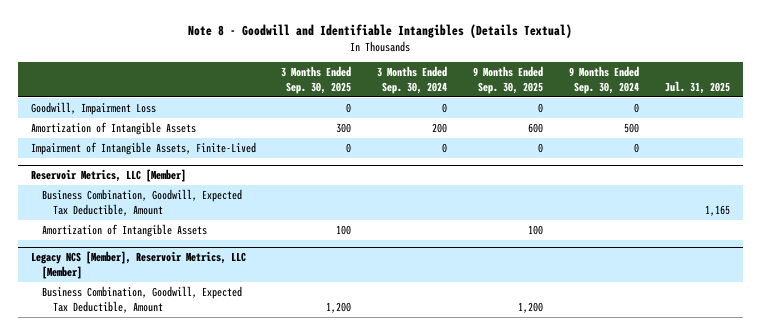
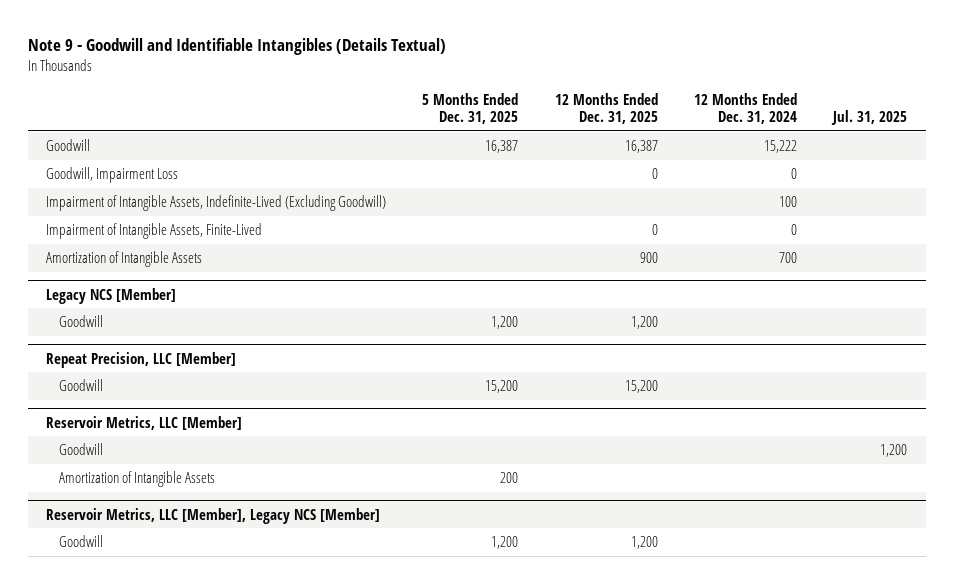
- Note 8 - Goodwill and Identifiable Intangibles (Details Textual)
+ Note 9 - Goodwill and Identifiable Intangibles (Details Textual)
- | 3 Months Ended Sep. 30, 2025 | 3 Months Ended Sep. 30, 2024 | 9 Months Ended Sep. 30, 2025 | 9 Months Ended Sep. 30, 2024 | Jul. 31, 2025
+ | 5 Months Ended Dec. 31, 2025 | 12 Months Ended Dec. 31, 2025 | 12 Months Ended Dec. 31, 2024 | Jul. 31, 2025
+ Goodwill | 16,387 | 16,387 | 15,222 |
+ Impairment of Intangible Assets, Indefinite-Lived (Excluding Goodwill) | | | 100 |
moved down: Amortization of Intangible Assets | | 900 | 700 |
+ Legacy NCS [Member]
+ Goodwill | 1,200 | 1,200 | |
+ Repeat Precision, LLC [Member]
+ Goodwill | 15,200 | 15,200 | |
@ Reservoir Metrics, LLC [Member]
- Business Combination, Goodwill, Expected Tax Deductible, Amount | | | | | 1,165
+ Goodwill | | | | 1,200
- Legacy NCS [Member], Reservoir Metrics, LLC [Member]
- Business Combination, Goodwill, Expected Tax Deductible, Amount | 1,200 | | 1,200 | |
+ Reservoir Metrics, LLC [Member], Legacy NCS [Member]
+ Goodwill | 1,200 | 1,200 | |

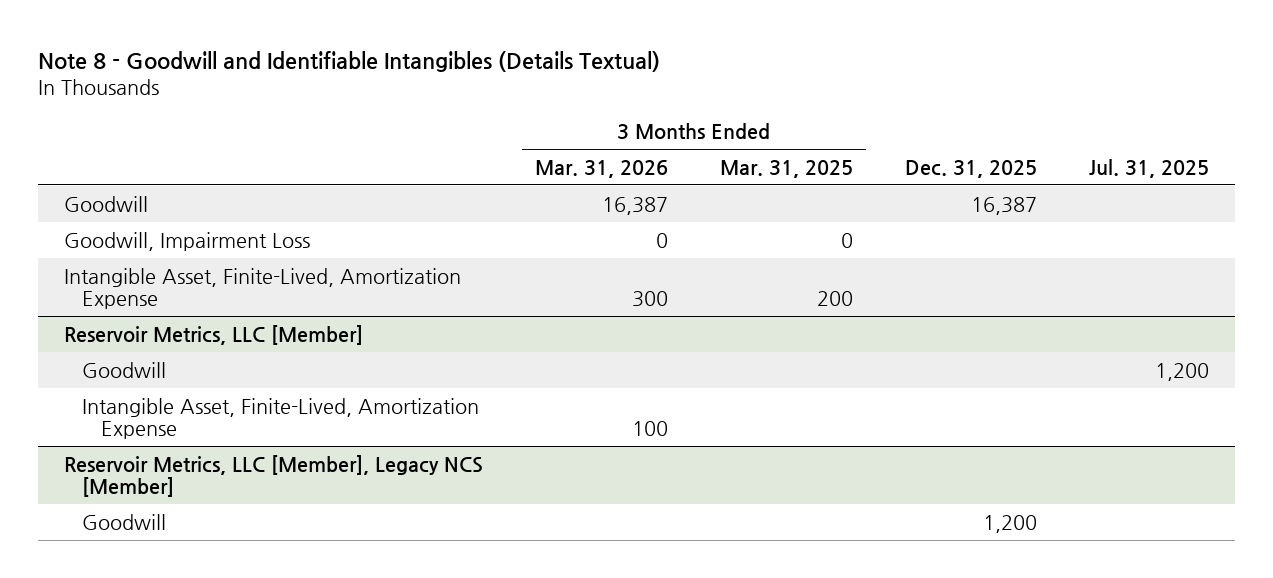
- Note 9 - Goodwill and Identifiable Intangibles (Details Textual)
+ Note 8 - Goodwill and Identifiable Intangibles (Details Textual)
- | 5 Months Ended Dec. 31, 2025 | 12 Months Ended Dec. 31, 2025 | 12 Months Ended Dec. 31, 2024 | Jul. 31, 2025
+ | 3 Months Ended Mar. 31, 2026 | 3 Months Ended Mar. 31, 2025 | Dec. 31, 2025 | Jul. 31, 2025
- Impairment of Intangible Assets, Indefinite-Lived (Excluding Goodwill) | | | 100 |
- Impairment of Intangible Assets, Finite-Lived | | 0 | 0 |
- Amortization of Intangible Assets | | 900 | 700 |
- Legacy NCS [Member]
- Goodwill | 1,200 | 1,200 | |
- Repeat Precision, LLC [Member]
- Goodwill | 15,200 | 15,200 | |
+ Intangible Asset, Finite-Lived, Amortization Expense | 300 | 200 | |
@ Reservoir Metrics, LLC [Member]
- Amortization of Intangible Assets | 200 | | |
+ Intangible Asset, Finite-Lived, Amortization Expense | 100 | | |

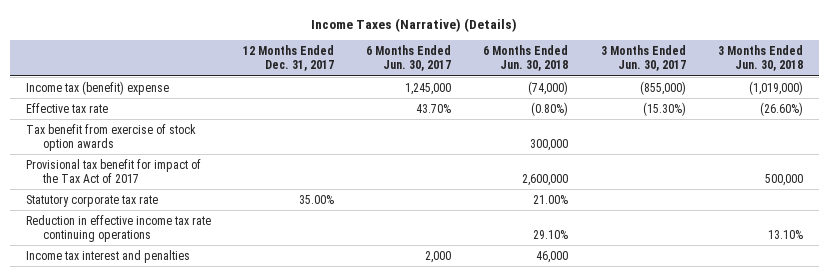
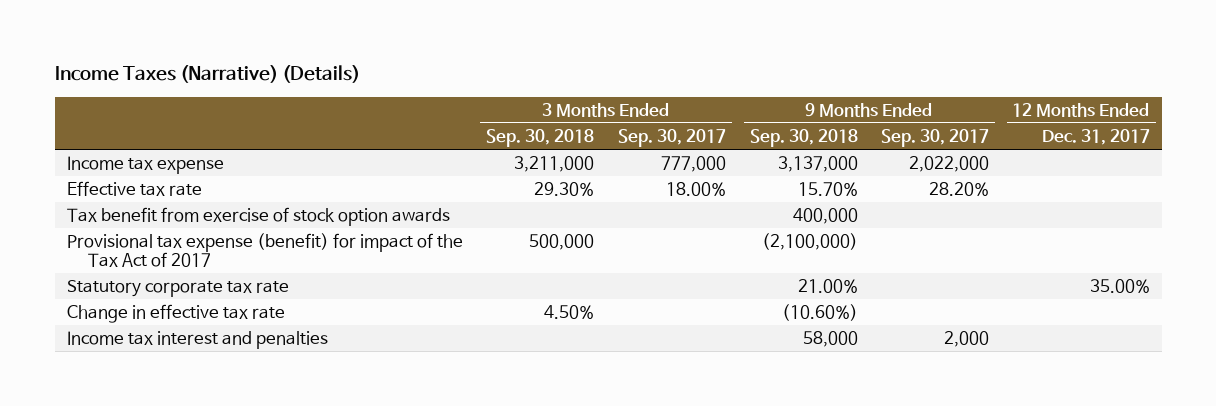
- | 12 Months Ended Dec. 31, 2017 | 6 Months Ended Jun. 30, 2017 | 6 Months Ended Jun. 30, 2018 | 3 Months Ended Jun. 30, 2017 | 3 Months Ended Jun. 30, 2018
+ | 3 Months Ended Sep. 30, 2018 | 3 Months Ended Sep. 30, 2017 | 9 Months Ended Sep. 30, 2018 | 9 Months Ended Sep. 30, 2017 | 12 Months Ended Dec. 31, 2017
- Income tax (benefit) expense | | 1,245,000 | (74,000) | (855,000) | (1,019,000)
+ Income tax expense | 3,211,000 | 777,000 | 3,137,000 | 2,022,000 |
- Provisional tax benefit for impact of the Tax Act of 2017 | | | 2,600,000 | | 500,000
+ Provisional tax expense (benefit) for impact of the Tax Act of 2017 | 500,000 | | (2,100,000) | |
- Reduction in effective income tax rate continuing operations | | | 29.10% | | 13.10%
+ Change in effective tax rate | 4.50% | | (10.60%) | |

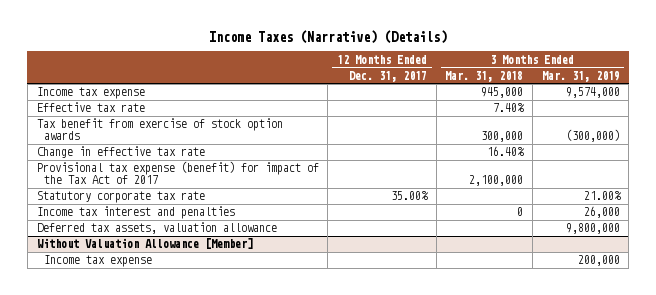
- | 3 Months Ended Sep. 30, 2018 | 3 Months Ended Sep. 30, 2017 | 9 Months Ended Sep. 30, 2018 | 9 Months Ended Sep. 30, 2017 | 12 Months Ended Dec. 31, 2017
+ | 12 Months Ended Dec. 31, 2017 | 3 Months Ended Mar. 31, 2018 | 3 Months Ended Mar. 31, 2019
moved up: Change in effective tax rate | | 16.40% |
+ Deferred tax assets, valuation allowance | | | 9,800,000
+ Without Valuation Allowance [Member]
+ Income tax expense | | | 200,000

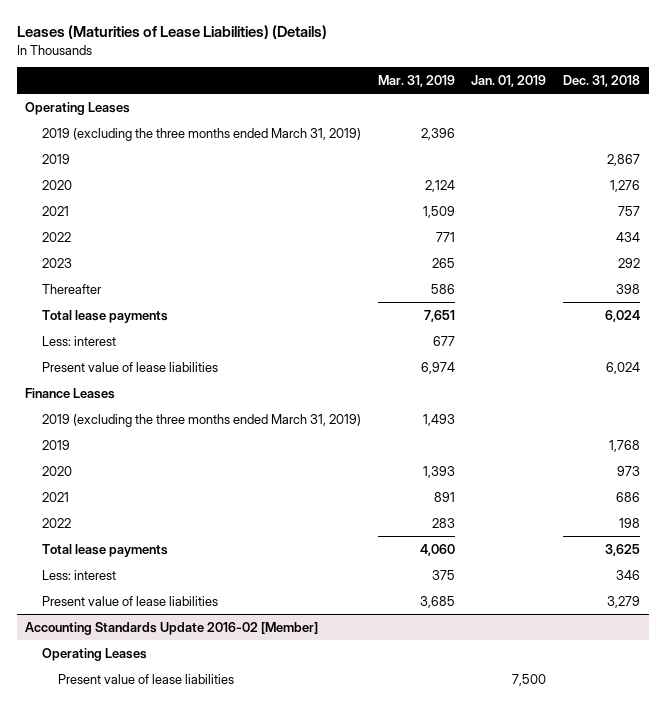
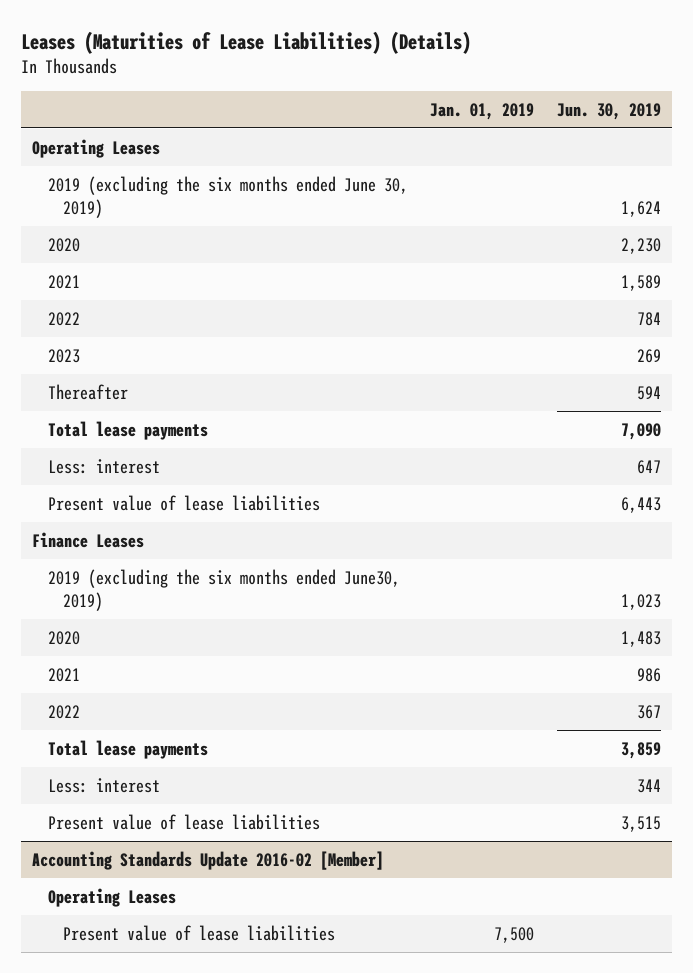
- | Mar. 31, 2019 | Jan. 01, 2019 | Dec. 31, 2018
+ | Jan. 01, 2019 | Jun. 30, 2019
- 2019 (excluding the three months ended March 31, 2019) | 2,396 | |
- 2019 | | | 2,867
+ 2019 (excluding the six months ended June 30, 2019) | | 1,624
- 2019 (excluding the three months ended March 31, 2019) | 1,493 | |
- 2019 | | | 1,768
+ 2019 (excluding the six months ended June30, 2019) | | 1,023

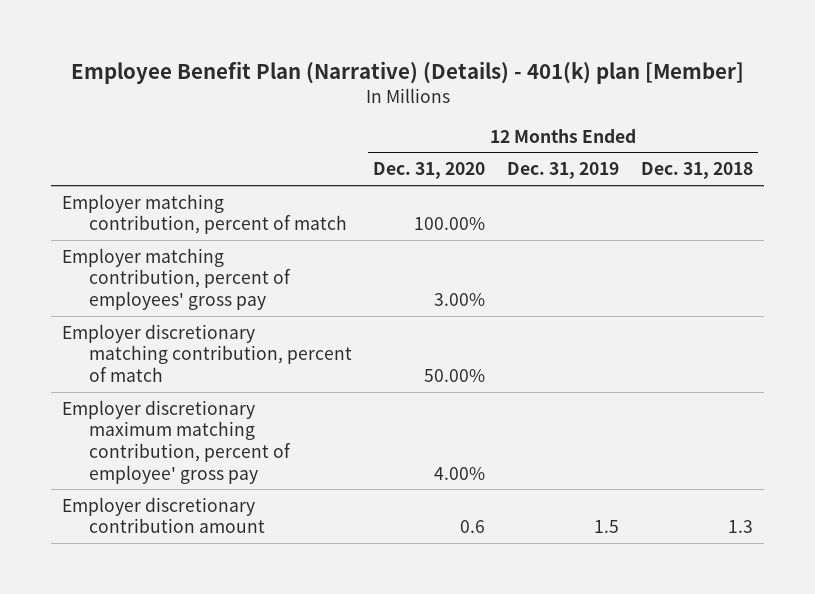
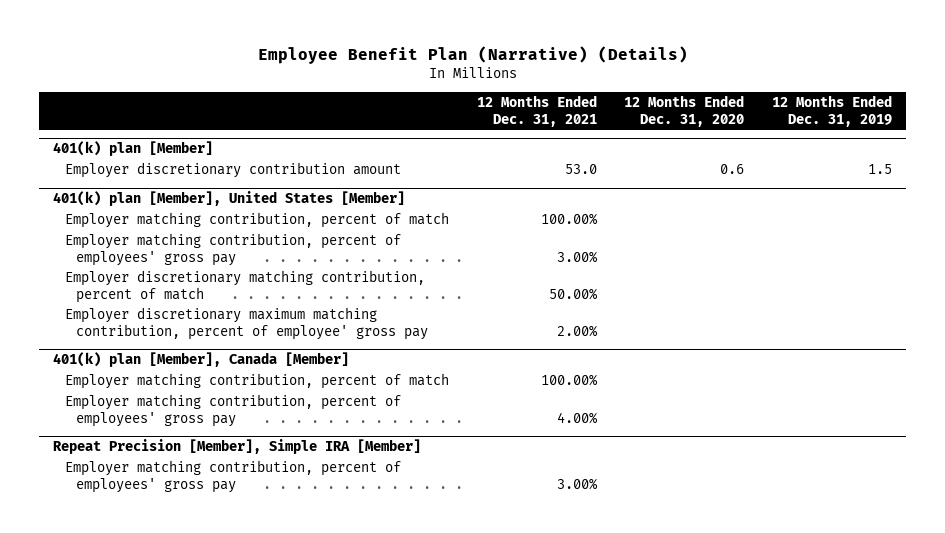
- Employee Benefit Plan (Narrative) (Details) - 401(k) plan [Member]
+ Employee Benefit Plan (Narrative) (Details)
- | 12 Months Ended Dec. 31, 2020 | 12 Months Ended Dec. 31, 2019 | 12 Months Ended Dec. 31, 2018
+ | 12 Months Ended Dec. 31, 2021 | 12 Months Ended Dec. 31, 2020 | 12 Months Ended Dec. 31, 2019
- Employer matching contribution, percent of match | 100.00% | |
- Employer matching contribution, percent of employees' gross pay | 3.00% | |
- Employer discretionary matching contribution, percent of match | 50.00% | |
- Employer discretionary maximum matching contribution, percent of employee' gross pay | 4.00% | |
+ 401(k) plan [Member]
+ 401(k) plan [Member], United States [Member]
+ Employer matching contribution, percent of match | 100.00% | |
+ Employer matching contribution, percent of employees' gross pay | 3.00% | |
+ Employer discretionary matching contribution, percent of match | 50.00% | |
+ Employer discretionary maximum matching contribution, percent of employee' gross pay | 2.00% | |
+ 401(k) plan [Member], Canada [Member]
+ Employer matching contribution, percent of match | 100.00% | |
+ Employer matching contribution, percent of employees' gross pay | 4.00% | |
+ Repeat Precision [Member], Simple IRA [Member]
+ Employer matching contribution, percent of employees' gross pay | 3.00% | |

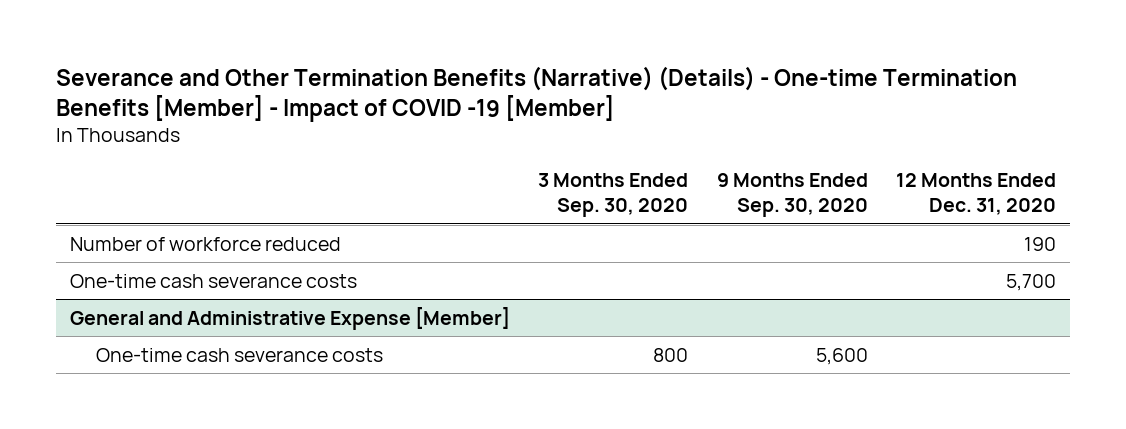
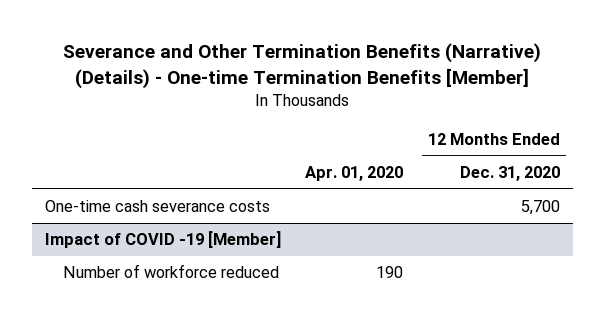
- Severance and Other Termination Benefits (Narrative) (Details) - One-time Termination Benefits [Member] - Impact of COVID -19 [Member]
+ Severance and Other Termination Benefits (Narrative) (Details) - One-time Termination Benefits [Member]
- | 3 Months Ended Sep. 30, 2020 | 9 Months Ended Sep. 30, 2020 | 12 Months Ended Dec. 31, 2020
+ | Apr. 01, 2020 | 12 Months Ended Dec. 31, 2020
- Number of workforce reduced | | | 190
- General and Administrative Expense [Member]
- One-time cash severance costs | 800 | 5,600 |
+ Impact of COVID -19 [Member]
+ Number of workforce reduced | 190 |

